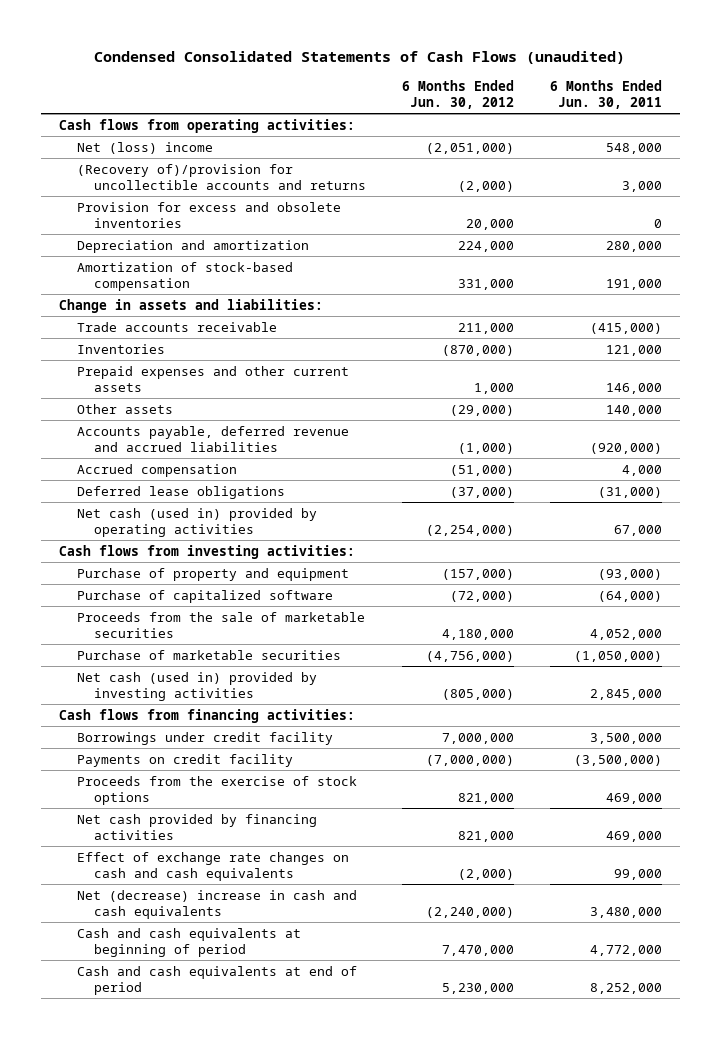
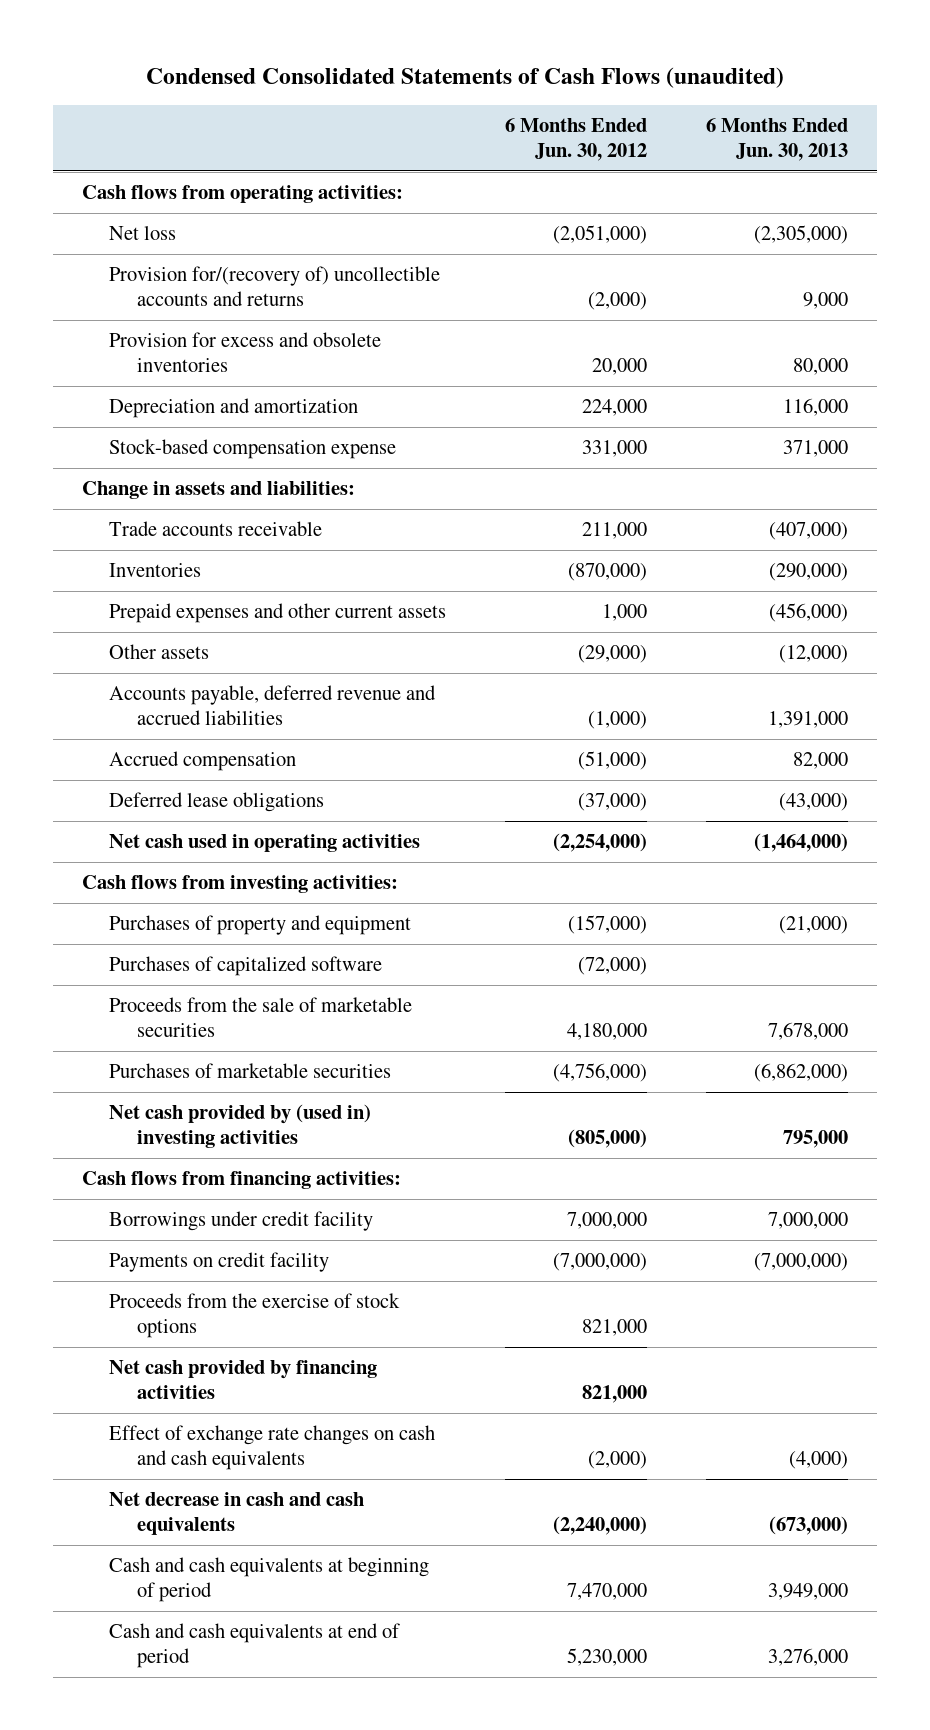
- | 6 Months Ended Jun. 30, 2012 | 6 Months Ended Jun. 30, 2011
+ | 6 Months Ended Jun. 30, 2012 | 6 Months Ended Jun. 30, 2013
- Net (loss) income | (2,051,000) | 548,000
- (Recovery of)/provision for uncollectible accounts and returns | (2,000) | 3,000
+ Net loss | (2,051,000) | (2,305,000)
+ Provision for/(recovery of) uncollectible accounts and returns | (2,000) | 9,000
- Amortization of stock-based compensation | 331,000 | 191,000
+ Stock-based compensation expense | 331,000 | 371,000
- Net cash (used in) provided by operating activities | (2,254,000) | 67,000
+ Net cash used in operating activities | (2,254,000) | (1,464,000)
- Purchase of property and equipment | (157,000) | (93,000)
- Purchase of capitalized software | (72,000) | (64,000)
+ Purchases of property and equipment | (157,000) | (21,000)
+ Purchases of capitalized software | (72,000) |
- Purchase of marketable securities | (4,756,000) | (1,050,000)
- Net cash (used in) provided by investing activities | (805,000) | 2,845,000
+ Purchases of marketable securities | (4,756,000) | (6,862,000)
+ Net cash provided by (used in) investing activities | (805,000) | 795,000
- Net (decrease) increase in cash and cash equivalents | (2,240,000) | 3,480,000
+ Net decrease in cash and cash equivalents | (2,240,000) | (673,000)

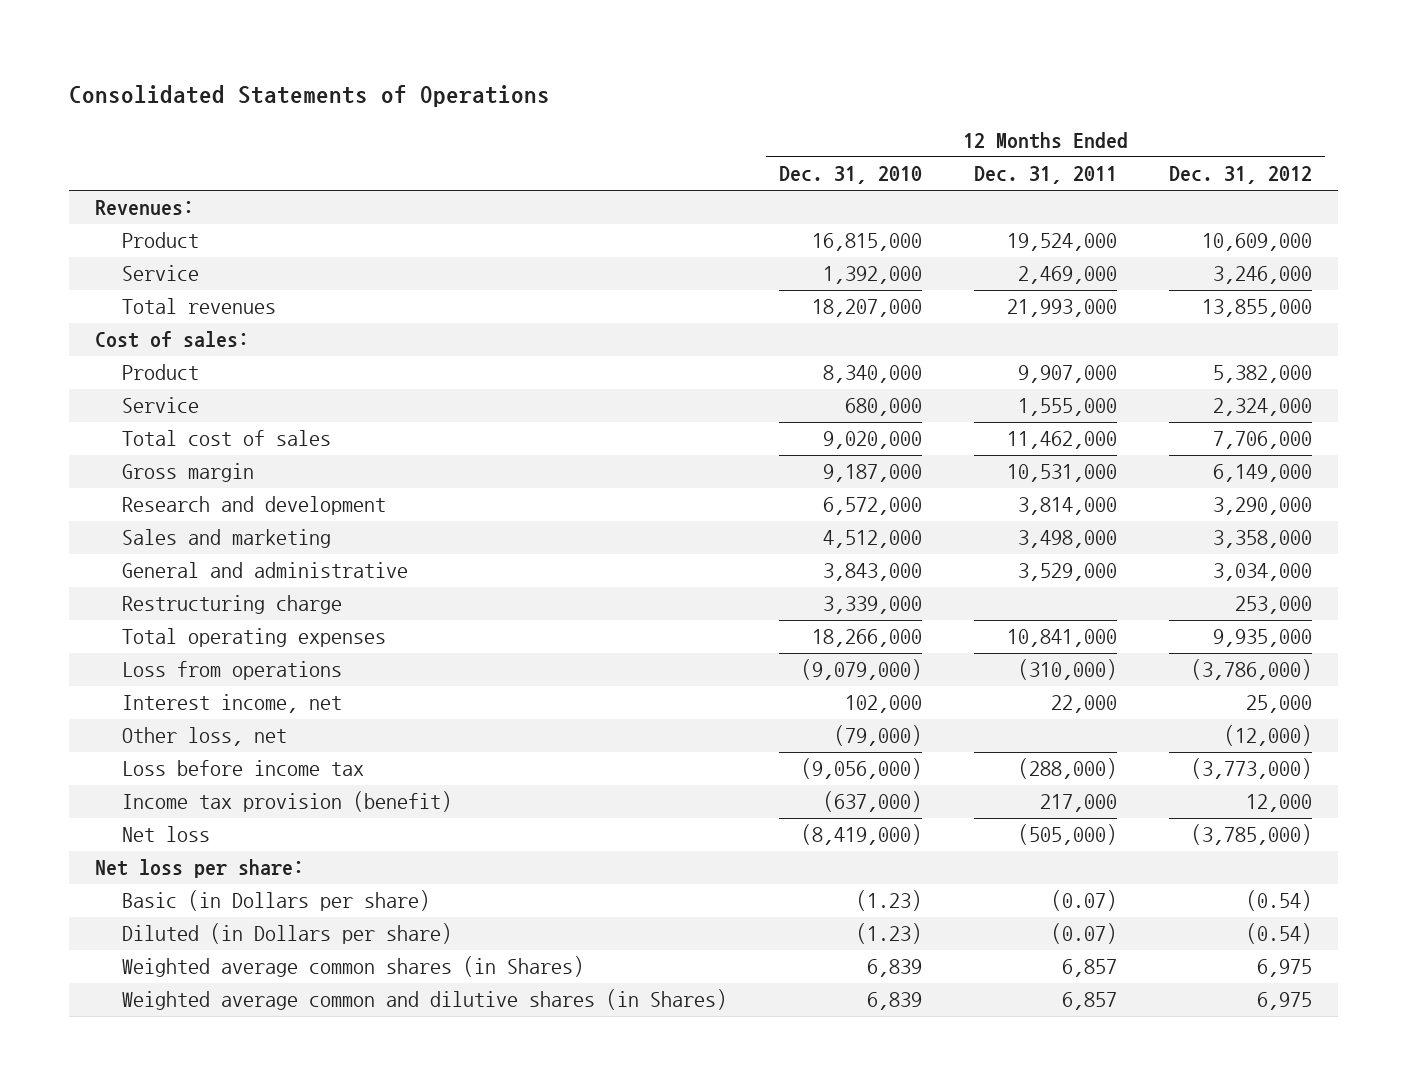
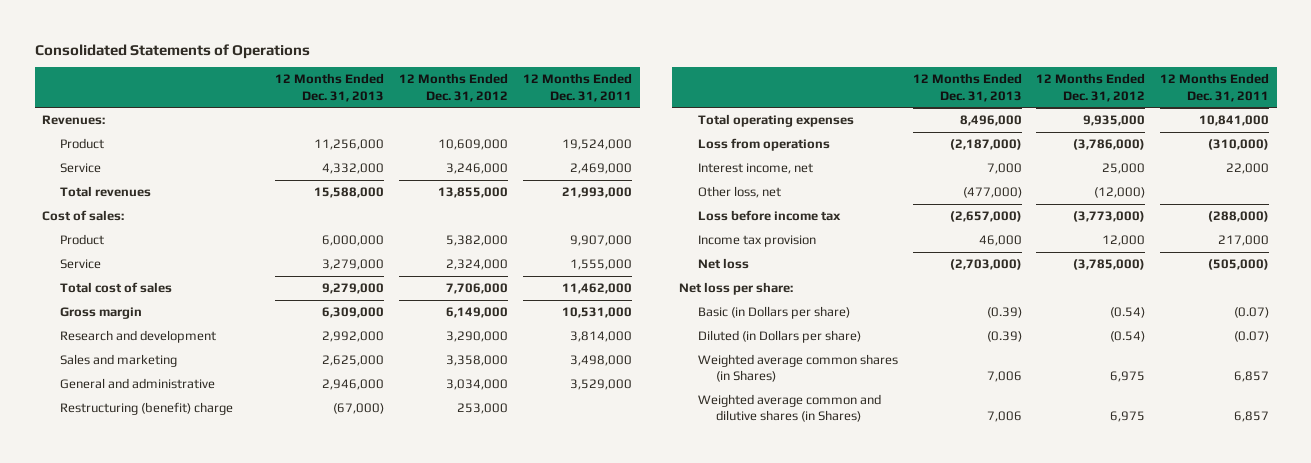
- | 12 Months Ended Dec. 31, 2010 | 12 Months Ended Dec. 31, 2011 | 12 Months Ended Dec. 31, 2012
+ | 12 Months Ended Dec. 31, 2013 | 12 Months Ended Dec. 31, 2012 | 12 Months Ended Dec. 31, 2011
- Restructuring charge | 3,339,000 | | 253,000
+ Restructuring (benefit) charge | (67,000) | 253,000 |
- Income tax provision (benefit) | (637,000) | 217,000 | 12,000
+ Income tax provision | 46,000 | 12,000 | 217,000

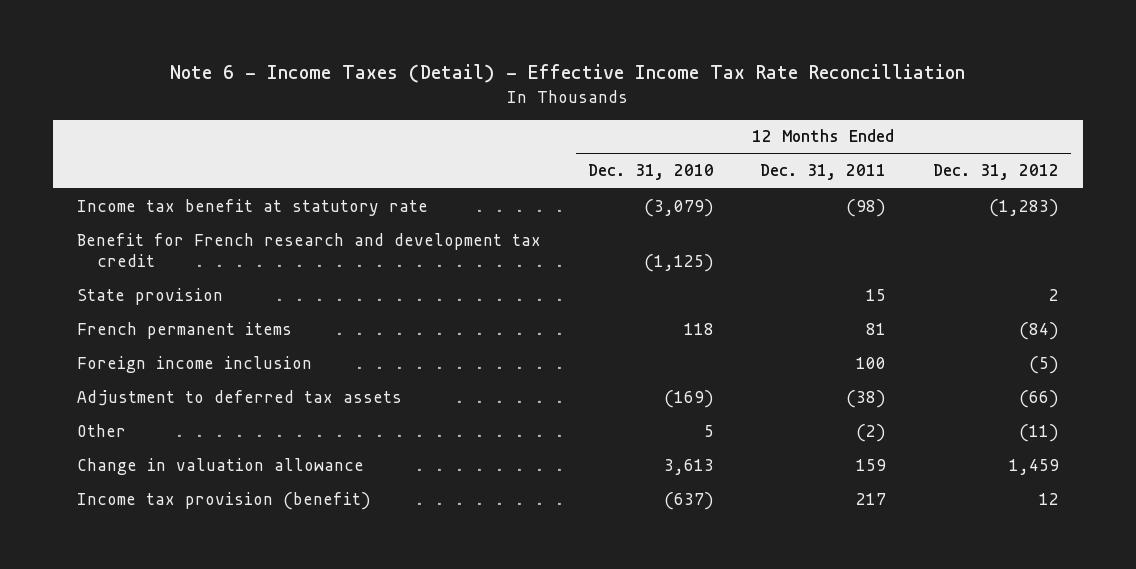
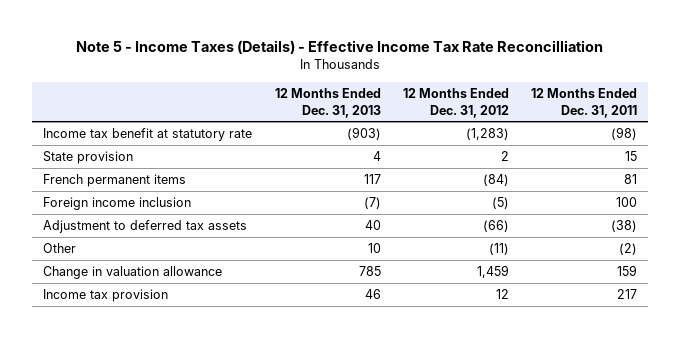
- Note 6 - Income Taxes (Detail) - Effective Income Tax Rate Reconcilliation
+ Note 5 - Income Taxes (Details) - Effective Income Tax Rate Reconcilliation
- | 12 Months Ended Dec. 31, 2010 | 12 Months Ended Dec. 31, 2011 | 12 Months Ended Dec. 31, 2012
+ | 12 Months Ended Dec. 31, 2013 | 12 Months Ended Dec. 31, 2012 | 12 Months Ended Dec. 31, 2011
- Benefit for French research and development tax credit | (1,125) | |
- Income tax provision (benefit) | (637) | 217 | 12
+ Income tax provision | 46 | 12 | 217

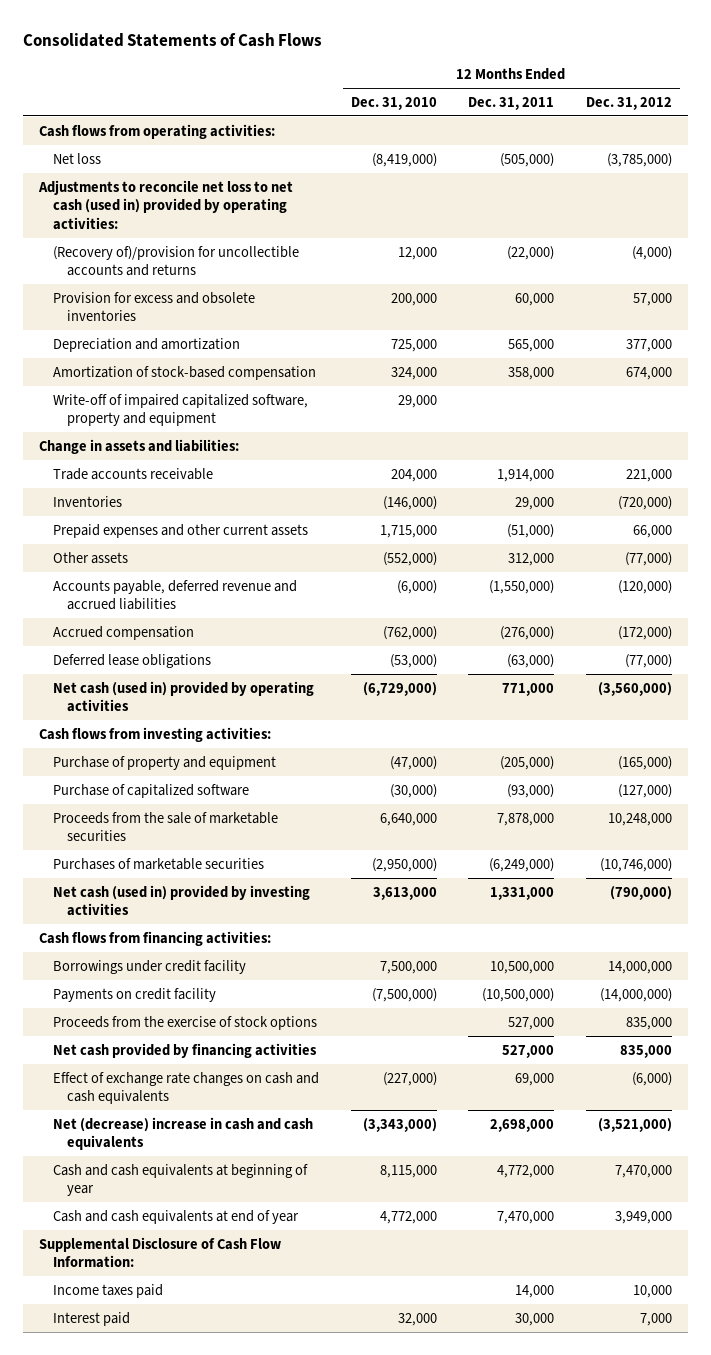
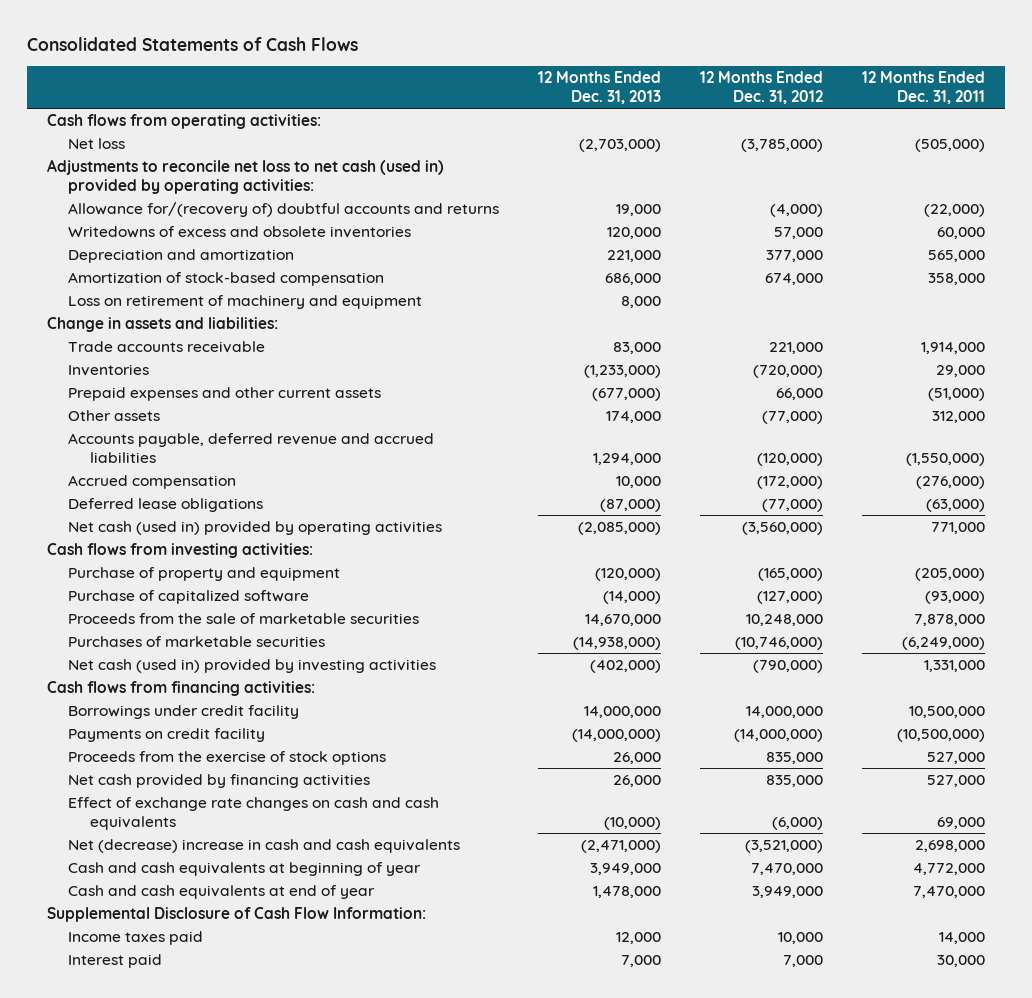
- | 12 Months Ended Dec. 31, 2010 | 12 Months Ended Dec. 31, 2011 | 12 Months Ended Dec. 31, 2012
+ | 12 Months Ended Dec. 31, 2013 | 12 Months Ended Dec. 31, 2012 | 12 Months Ended Dec. 31, 2011
- (Recovery of)/provision for uncollectible accounts and returns | 12,000 | (22,000) | (4,000)
- Provision for excess and obsolete inventories | 200,000 | 60,000 | 57,000
+ Allowance for/(recovery of) doubtful accounts and returns | 19,000 | (4,000) | (22,000)
+ Writedowns of excess and obsolete inventories | 120,000 | 57,000 | 60,000
- Write-off of impaired capitalized software, property and equipment | 29,000 | |
+ Loss on retirement of machinery and equipment | 8,000 | |

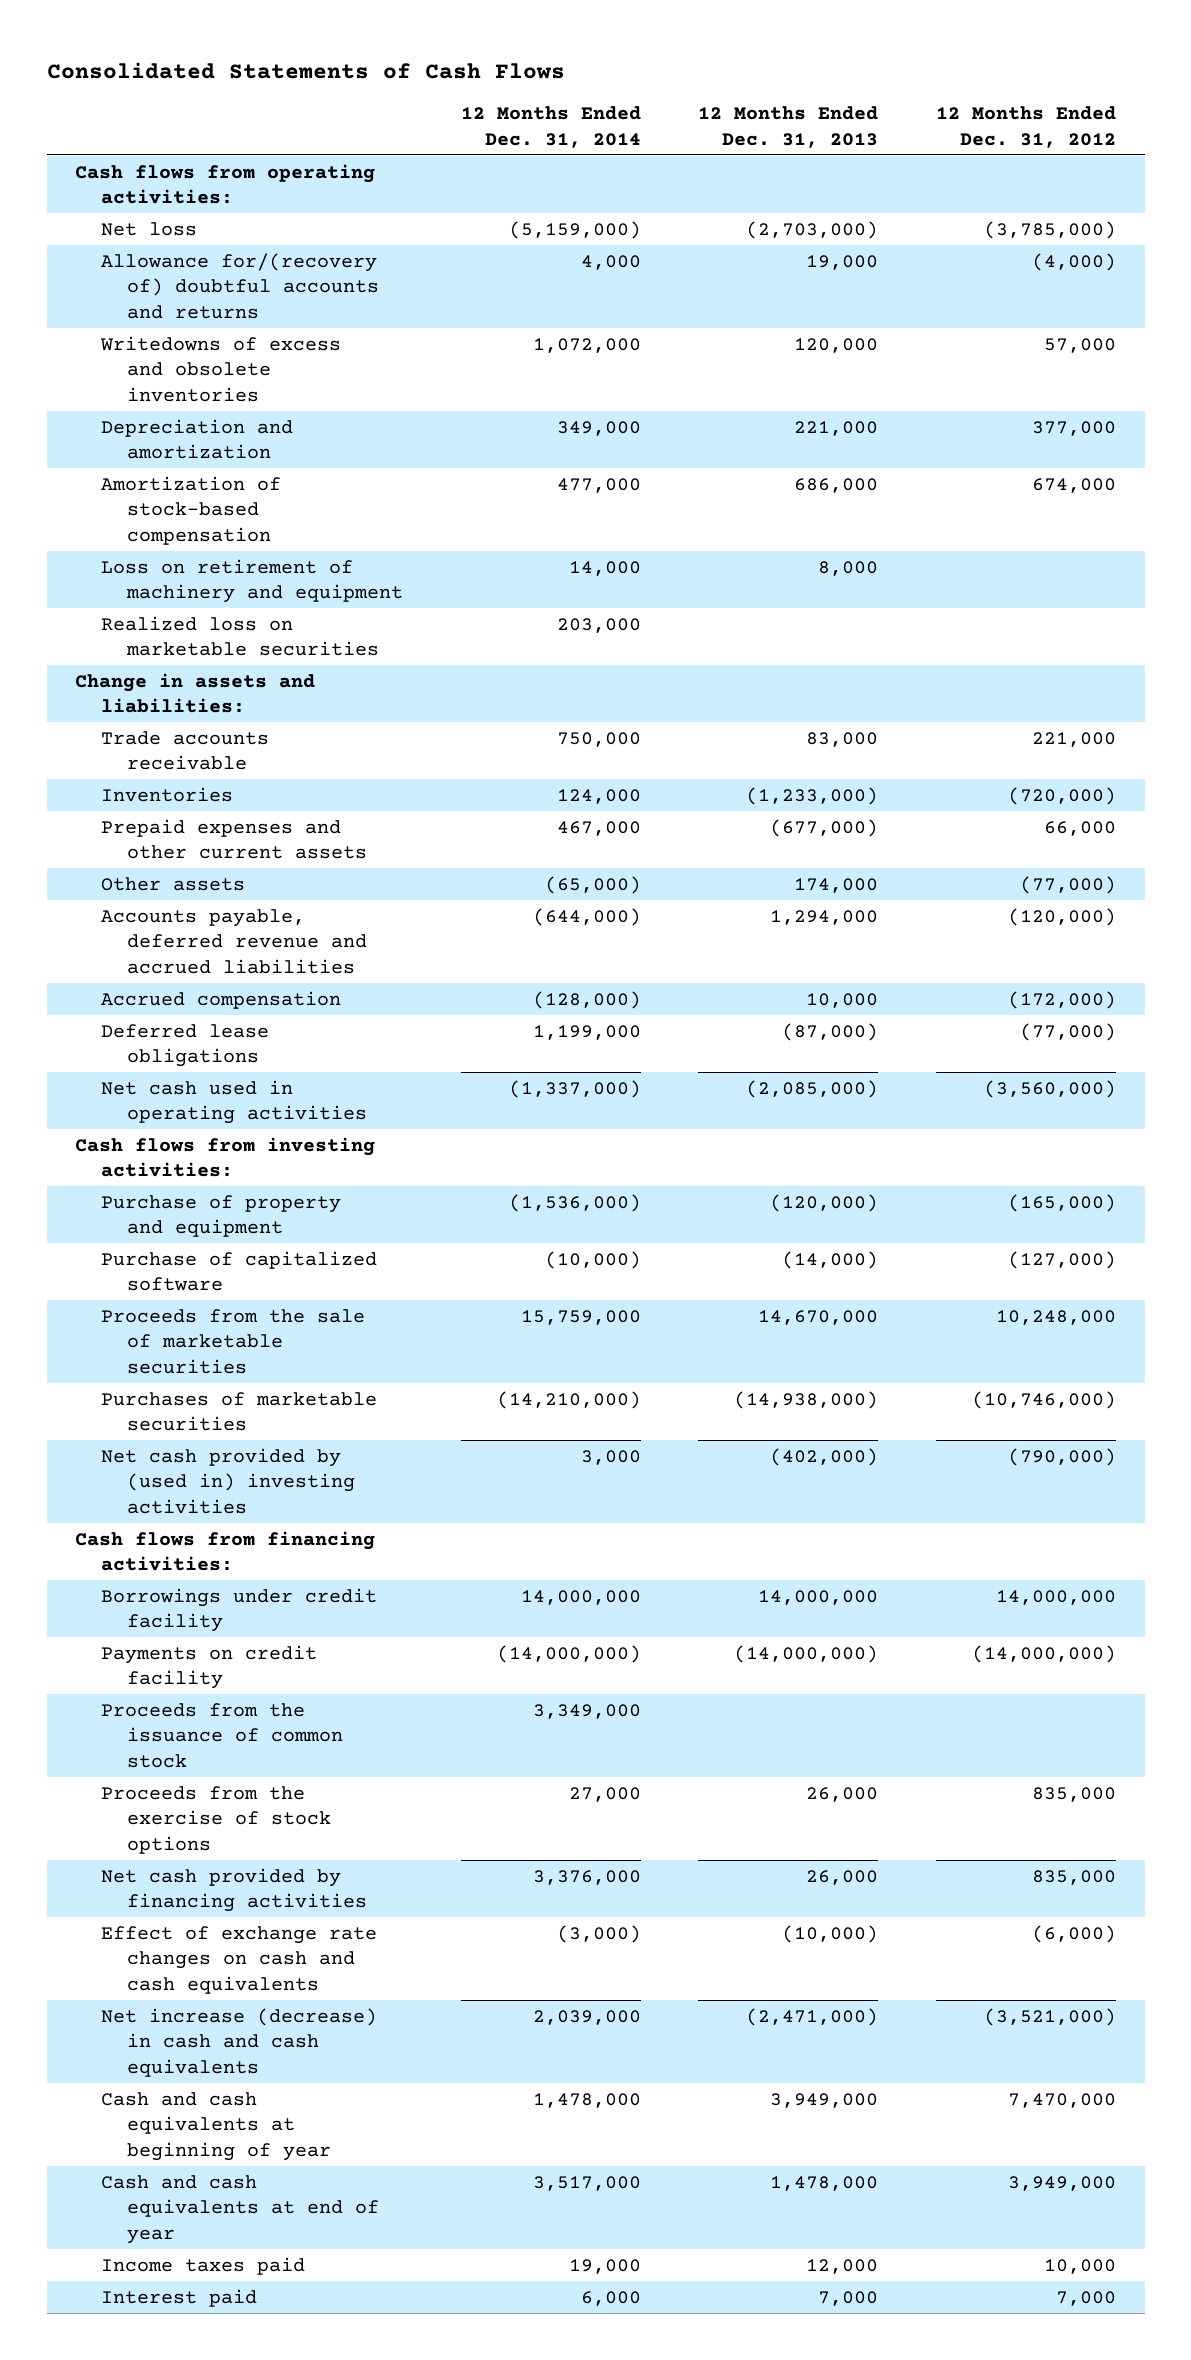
- | 12 Months Ended Dec. 31, 2013 | 12 Months Ended Dec. 31, 2012 | 12 Months Ended Dec. 31, 2011
+ | 12 Months Ended Dec. 31, 2014 | 12 Months Ended Dec. 31, 2013 | 12 Months Ended Dec. 31, 2012
- Adjustments to reconcile net loss to net cash (used in) provided by operating activities:
+ Realized loss on marketable securities | 203,000 | |
- Net cash (used in) provided by operating activities | (2,085,000) | (3,560,000) | 771,000
+ Net cash used in operating activities | (1,337,000) | (2,085,000) | (3,560,000)
- Net cash (used in) provided by investing activities | (402,000) | (790,000) | 1,331,000
+ Net cash provided by (used in) investing activities | 3,000 | (402,000) | (790,000)
+ Proceeds from the issuance of common stock | 3,349,000 | |
- Net (decrease) increase in cash and cash equivalents | (2,471,000) | (3,521,000) | 2,698,000
+ Net increase (decrease) in cash and cash equivalents | 2,039,000 | (2,471,000) | (3,521,000)
- Supplemental Disclosure of Cash Flow Information:

